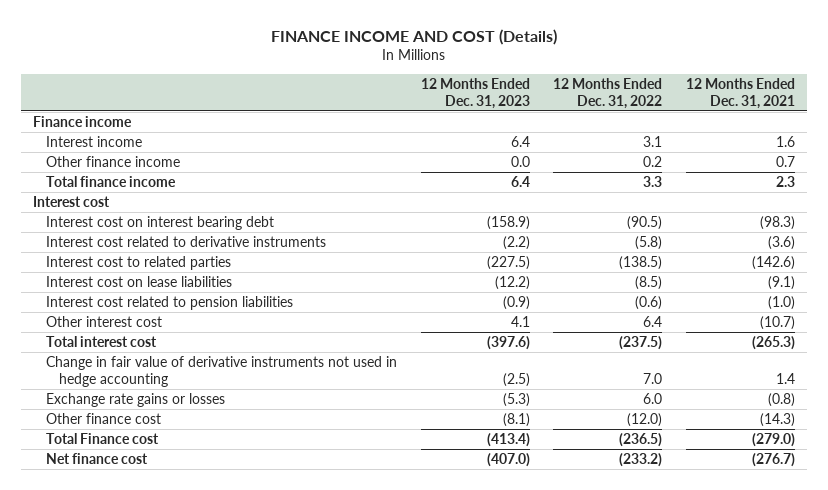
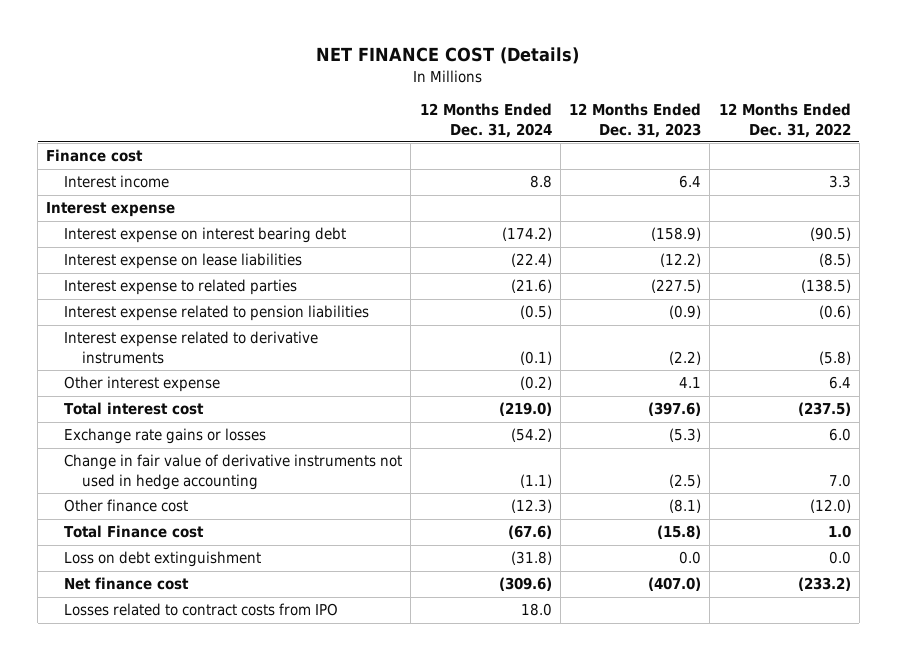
- FINANCE INCOME AND COST (Details)
+ NET FINANCE COST (Details)
- | 12 Months Ended Dec. 31, 2023 | 12 Months Ended Dec. 31, 2022 | 12 Months Ended Dec. 31, 2021
+ | 12 Months Ended Dec. 31, 2024 | 12 Months Ended Dec. 31, 2023 | 12 Months Ended Dec. 31, 2022
- Finance income
- Interest income | 6.4 | 3.1 | 1.6
- Other finance income | 0.0 | 0.2 | 0.7
- Total finance income | 6.4 | 3.3 | 2.3
- Interest cost
- Interest cost on interest bearing debt | (158.9) | (90.5) | (98.3)
- Interest cost related to derivative instruments | (2.2) | (5.8) | (3.6)
- Interest cost to related parties | (227.5) | (138.5) | (142.6)
- Interest cost on lease liabilities | (12.2) | (8.5) | (9.1)
- Interest cost related to pension liabilities | (0.9) | (0.6) | (1.0)
- Other interest cost | 4.1 | 6.4 | (10.7)
+ Finance cost
+ Interest income | 8.8 | 6.4 | 3.3
+ Interest expense
+ Interest expense on interest bearing debt | (174.2) | (158.9) | (90.5)
+ Interest expense on lease liabilities | (22.4) | (12.2) | (8.5)
+ Interest expense to related parties | (21.6) | (227.5) | (138.5)
+ Interest expense related to pension liabilities | (0.5) | (0.9) | (0.6)
+ Interest expense related to derivative instruments | (0.1) | (2.2) | (5.8)
+ Other interest expense | (0.2) | 4.1 | 6.4
moved down: Change in fair value of derivative instruments not used in hedge accounting | (1.1) | (2.5) | 7.0
- Total Finance cost | (413.4) | (236.5) | (279.0)
+ Total Finance cost | (67.6) | (15.8) | 1.0
+ Loss on debt extinguishment | (31.8) | 0.0 | 0.0
+ Losses related to contract costs from IPO | 18.0 | |

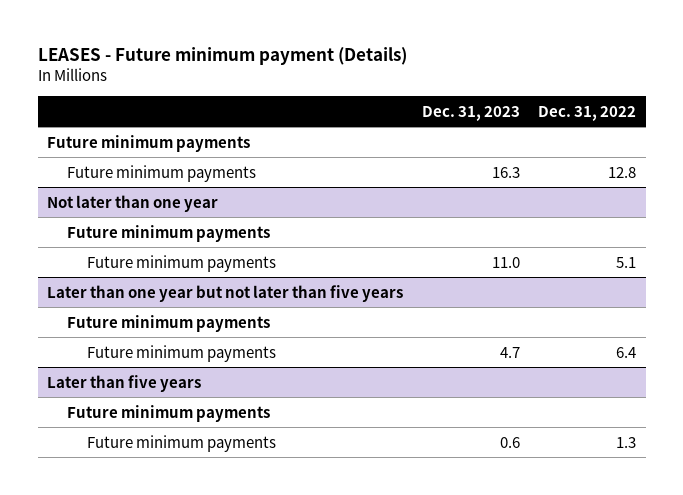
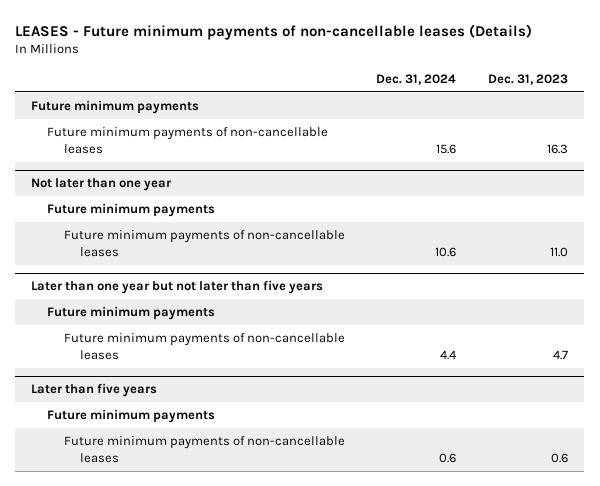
- LEASES - Future minimum payment (Details)
+ LEASES - Future minimum payments of non-cancellable leases (Details)
- | Dec. 31, 2023 | Dec. 31, 2022
+ | Dec. 31, 2024 | Dec. 31, 2023
- Future minimum payments | 16.3 | 12.8
+ Future minimum payments of non-cancellable leases | 15.6 | 16.3
@ Not later than one year
- Future minimum payments | 11.0 | 5.1
+ Future minimum payments of non-cancellable leases | 10.6 | 11.0
@ Later than one year but not later than five years
- Future minimum payments | 4.7 | 6.4
+ Future minimum payments of non-cancellable leases | 4.4 | 4.7
@ Later than five years
- Future minimum payments | 0.6 | 1.3
+ Future minimum payments of non-cancellable leases | 0.6 | 0.6

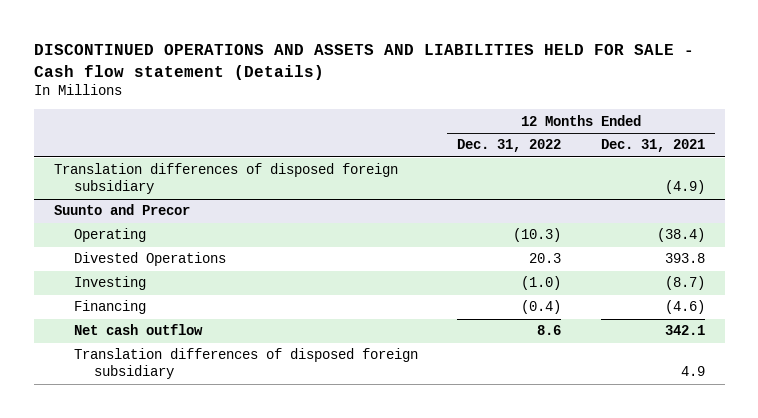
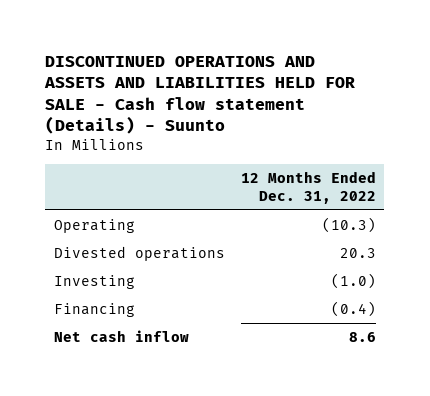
- DISCONTINUED OPERATIONS AND ASSETS AND LIABILITIES HELD FOR SALE - Cash flow statement (Details)
+ DISCONTINUED OPERATIONS AND ASSETS AND LIABILITIES HELD FOR SALE - Cash flow statement (Details) - Suunto
- | 12 Months Ended Dec. 31, 2022 | 12 Months Ended Dec. 31, 2021
+ | 12 Months Ended Dec. 31, 2022
- Translation differences of disposed foreign subsidiary | | (4.9)
- Suunto and Precor
- Divested Operations | 20.3 | 393.8
+ Divested operations | 20.3
- Net cash outflow | 8.6 | 342.1
- Translation differences of disposed foreign subsidiary | | 4.9
+ Net cash inflow | 8.6

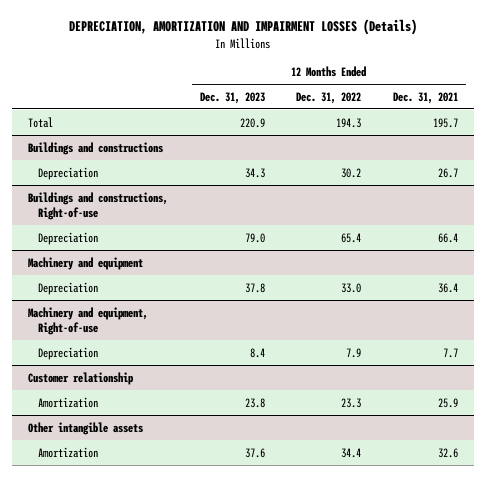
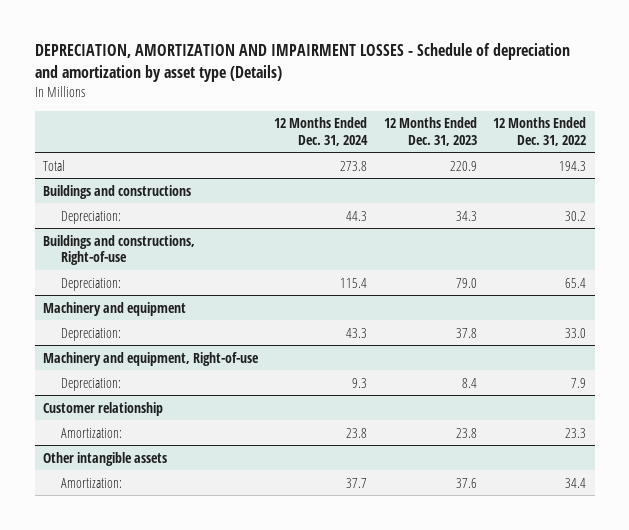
- DEPRECIATION, AMORTIZATION AND IMPAIRMENT LOSSES (Details)
+ DEPRECIATION, AMORTIZATION AND IMPAIRMENT LOSSES - Schedule of depreciation and amortization by asset type (Details)
- | 12 Months Ended Dec. 31, 2023 | 12 Months Ended Dec. 31, 2022 | 12 Months Ended Dec. 31, 2021
+ | 12 Months Ended Dec. 31, 2024 | 12 Months Ended Dec. 31, 2023 | 12 Months Ended Dec. 31, 2022
@ Buildings and constructions
- Depreciation | 34.3 | 30.2 | 26.7
+ Depreciation: | 44.3 | 34.3 | 30.2
@ Buildings and constructions, Right-of-use
- Depreciation | 79.0 | 65.4 | 66.4
+ Depreciation: | 115.4 | 79.0 | 65.4
@ Machinery and equipment
- Depreciation | 37.8 | 33.0 | 36.4
+ Depreciation: | 43.3 | 37.8 | 33.0
@ Machinery and equipment, Right-of-use
- Depreciation | 8.4 | 7.9 | 7.7
+ Depreciation: | 9.3 | 8.4 | 7.9
@ Customer relationship
- Amortization | 23.8 | 23.3 | 25.9
+ Amortization: | 23.8 | 23.8 | 23.3
@ Other intangible assets
- Amortization | 37.6 | 34.4 | 32.6
+ Amortization: | 37.7 | 37.6 | 34.4

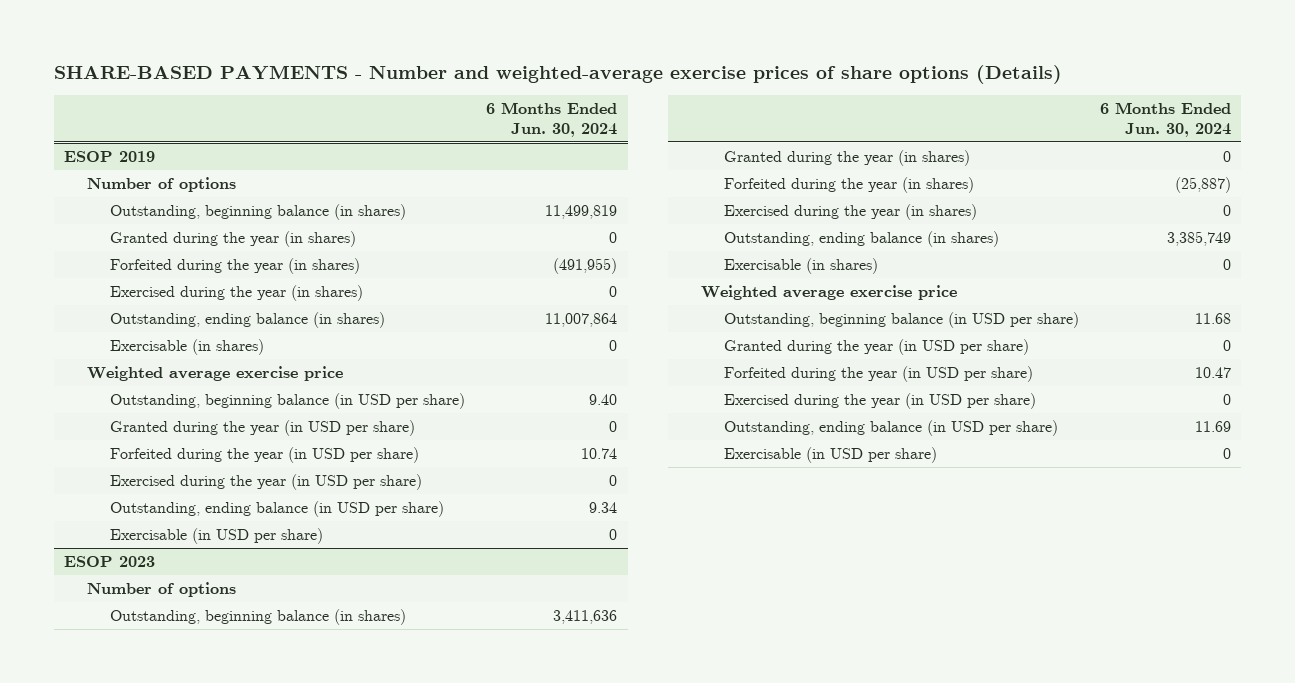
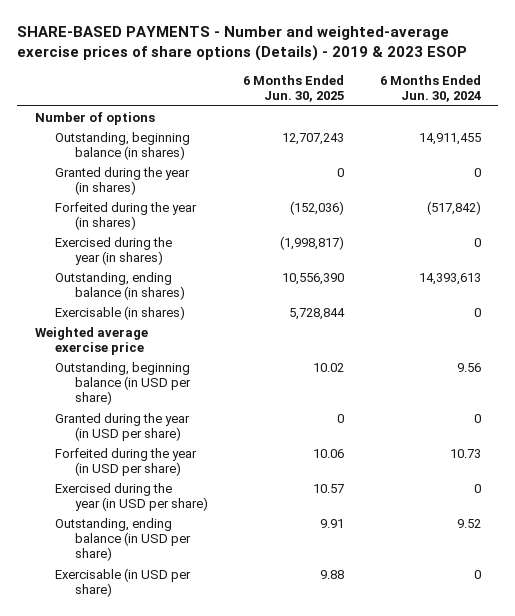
- SHARE-BASED PAYMENTS - Number and weighted-average exercise prices of share options (Details)
+ SHARE-BASED PAYMENTS - Number and weighted-average exercise prices of share options (Details) - 2019 & 2023 ESOP
- | 6 Months Ended Jun. 30, 2024
+ | 6 Months Ended Jun. 30, 2025 | 6 Months Ended Jun. 30, 2024
- ESOP 2019
- Outstanding, beginning balance (in shares) | 11,499,819
- Granted during the year (in shares) | 0
- Forfeited during the year (in shares) | (491,955)
- Exercised during the year (in shares) | 0
- Outstanding, ending balance (in shares) | 11,007,864
- Exercisable (in shares) | 0
- Weighted average exercise price
- Outstanding, beginning balance (in USD per share) | 9.40
- Granted during the year (in USD per share) | 0
- Forfeited during the year (in USD per share) | 10.74
- Exercised during the year (in USD per share) | 0
- Outstanding, ending balance (in USD per share) | 9.34
- Exercisable (in USD per share) | 0
- ESOP 2023
- Number of options
- Outstanding, beginning balance (in shares) | 3,411,636
+ Outstanding, beginning balance (in shares) | 12,707,243 | 14,911,455
- Forfeited during the year (in shares) | (25,887)
+ Forfeited during the year (in shares) | (152,036) | (517,842)
- Outstanding, ending balance (in shares) | 3,385,749
+ Outstanding, ending balance (in shares) | 10,556,390 | 14,393,613
- Outstanding, beginning balance (in USD per share) | 11.68
+ Outstanding, beginning balance (in USD per share) | 10.02 | 9.56
- Forfeited during the year (in USD per share) | 10.47
+ Forfeited during the year (in USD per share) | 10.06 | 10.73
- Outstanding, ending balance (in USD per share) | 11.69
+ Outstanding, ending balance (in USD per share) | 9.91 | 9.52

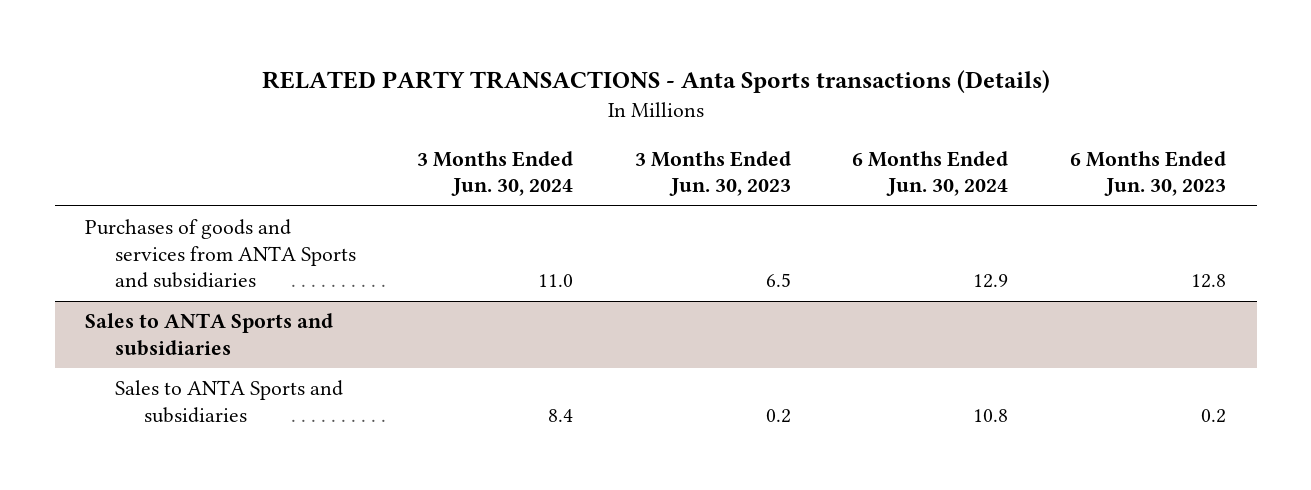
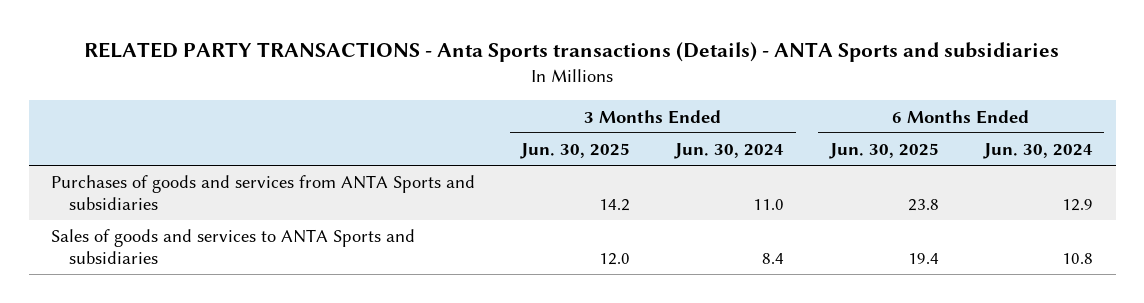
- RELATED PARTY TRANSACTIONS - Anta Sports transactions (Details)
+ RELATED PARTY TRANSACTIONS - Anta Sports transactions (Details) - ANTA Sports and subsidiaries
- | 3 Months Ended Jun. 30, 2024 | 3 Months Ended Jun. 30, 2023 | 6 Months Ended Jun. 30, 2024 | 6 Months Ended Jun. 30, 2023
+ | 3 Months Ended Jun. 30, 2025 | 3 Months Ended Jun. 30, 2024 | 6 Months Ended Jun. 30, 2025 | 6 Months Ended Jun. 30, 2024
- Sales to ANTA Sports and subsidiaries
- Sales to ANTA Sports and subsidiaries | 8.4 | 0.2 | 10.8 | 0.2
+ Sales of goods and services to ANTA Sports and subsidiaries | 12.0 | 8.4 | 19.4 | 10.8

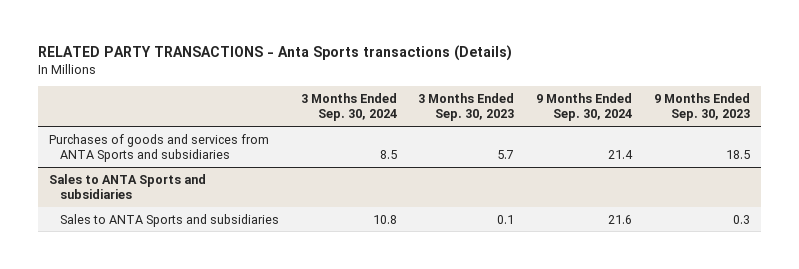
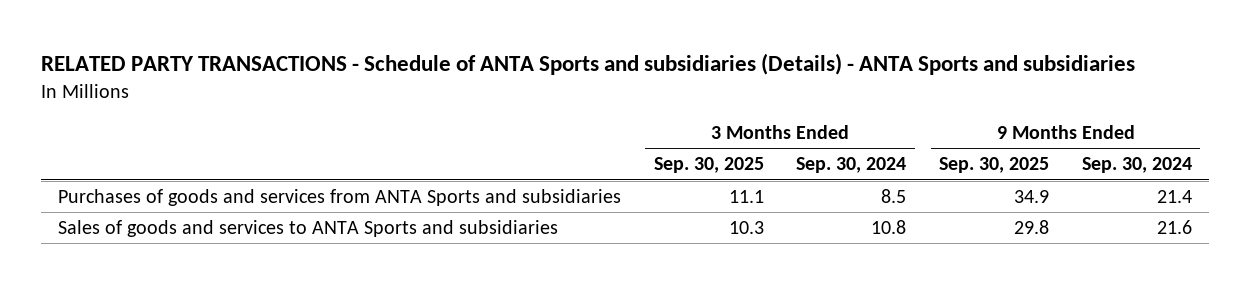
- RELATED PARTY TRANSACTIONS - Anta Sports transactions (Details)
+ RELATED PARTY TRANSACTIONS - Schedule of ANTA Sports and subsidiaries (Details) - ANTA Sports and subsidiaries
- | 3 Months Ended Sep. 30, 2024 | 3 Months Ended Sep. 30, 2023 | 9 Months Ended Sep. 30, 2024 | 9 Months Ended Sep. 30, 2023
+ | 3 Months Ended Sep. 30, 2025 | 3 Months Ended Sep. 30, 2024 | 9 Months Ended Sep. 30, 2025 | 9 Months Ended Sep. 30, 2024
- Sales to ANTA Sports and subsidiaries
- Sales to ANTA Sports and subsidiaries | 10.8 | 0.1 | 21.6 | 0.3
+ Sales of goods and services to ANTA Sports and subsidiaries | 10.3 | 10.8 | 29.8 | 21.6

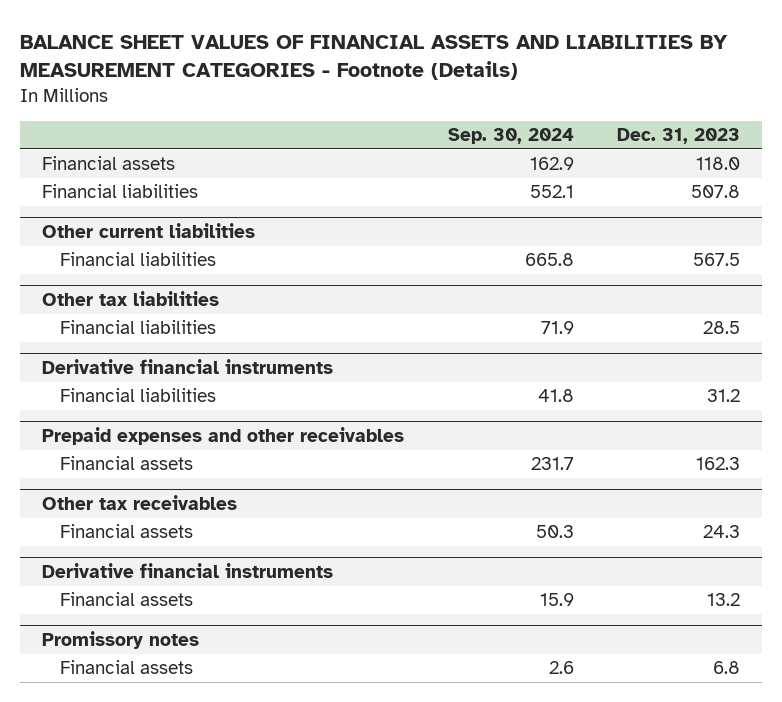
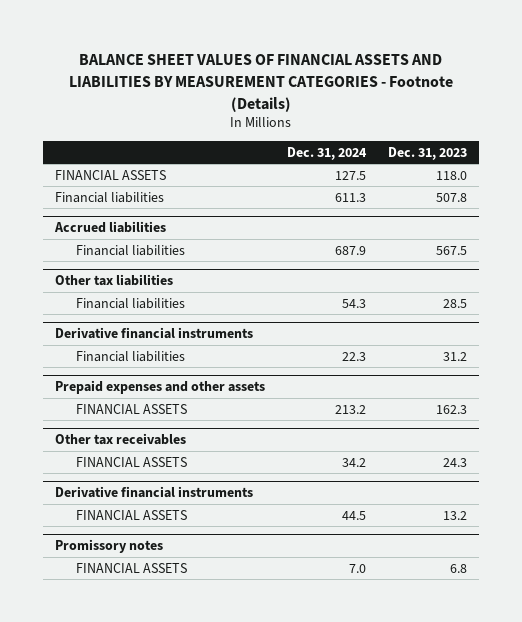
- | Sep. 30, 2024 | Dec. 31, 2023
+ | Dec. 31, 2024 | Dec. 31, 2023
- Financial assets | 162.9 | 118.0
+ FINANCIAL ASSETS | 127.5 | 118.0
- Other current liabilities
+ Accrued liabilities
- Prepaid expenses and other receivables
- Financial assets | 231.7 | 162.3
+ Prepaid expenses and other assets
+ FINANCIAL ASSETS | 213.2 | 162.3
@ Other tax receivables
- Financial assets | 50.3 | 24.3
+ FINANCIAL ASSETS | 34.2 | 24.3
@ Derivative financial instruments
- Financial assets | 15.9 | 13.2
+ FINANCIAL ASSETS | 44.5 | 13.2
@ Promissory notes
- Financial assets | 2.6 | 6.8
+ FINANCIAL ASSETS | 7.0 | 6.8

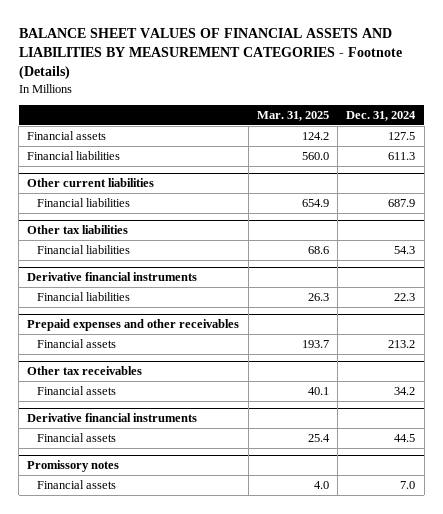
- | Dec. 31, 2024 | Dec. 31, 2023
+ | Mar. 31, 2025 | Dec. 31, 2024
- FINANCIAL ASSETS | 127.5 | 118.0
+ Financial assets | 124.2 | 127.5
- Accrued liabilities
+ Other current liabilities
- Prepaid expenses and other assets
- FINANCIAL ASSETS | 213.2 | 162.3
+ Prepaid expenses and other receivables
+ Financial assets | 193.7 | 213.2
@ Other tax receivables
- FINANCIAL ASSETS | 34.2 | 24.3
+ Financial assets | 40.1 | 34.2
@ Derivative financial instruments
- FINANCIAL ASSETS | 44.5 | 13.2
+ Financial assets | 25.4 | 44.5
@ Promissory notes
- FINANCIAL ASSETS | 7.0 | 6.8
+ Financial assets | 4.0 | 7.0

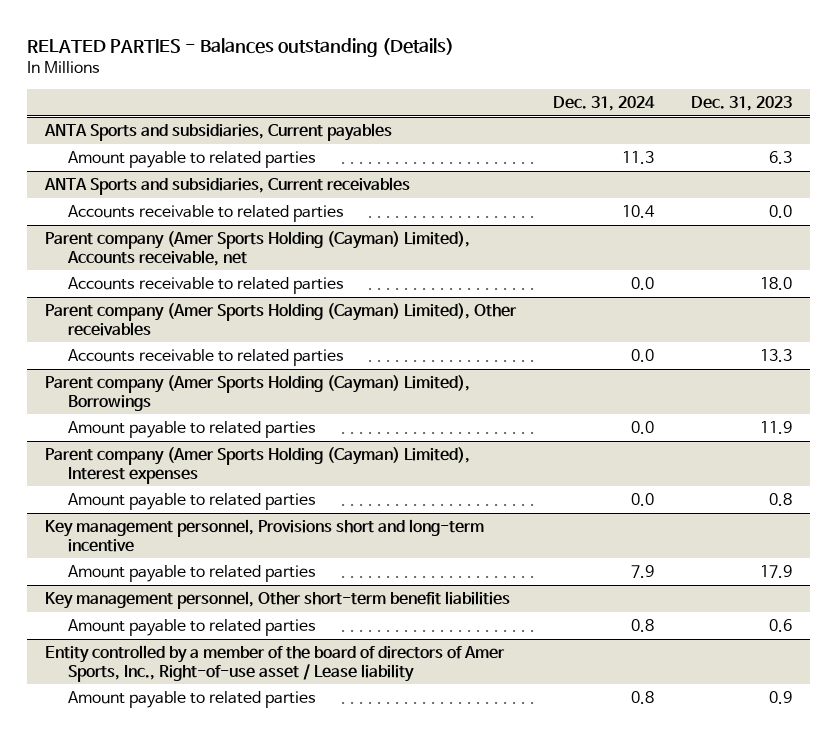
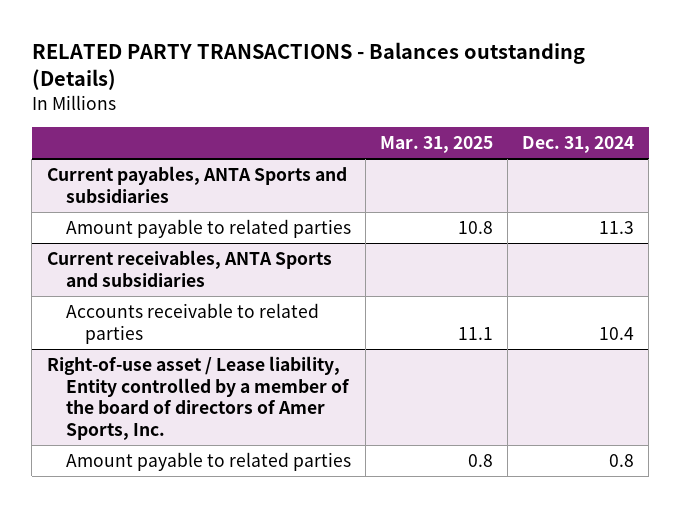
- RELATED PARTIES - Balances outstanding (Details)
+ RELATED PARTY TRANSACTIONS - Balances outstanding (Details)
- | Dec. 31, 2024 | Dec. 31, 2023
+ | Mar. 31, 2025 | Dec. 31, 2024
- ANTA Sports and subsidiaries, Current payables
+ Current payables, ANTA Sports and subsidiaries
- ANTA Sports and subsidiaries, Current receivables
+ Current receivables, ANTA Sports and subsidiaries
- Parent company (Amer Sports Holding (Cayman) Limited), Accounts receivable, net
- Accounts receivable to related parties | 0.0 | 18.0
- Parent company (Amer Sports Holding (Cayman) Limited), Other receivables
- Accounts receivable to related parties | 0.0 | 13.3
- Parent company (Amer Sports Holding (Cayman) Limited), Borrowings
- Amount payable to related parties | 0.0 | 11.9
- Parent company (Amer Sports Holding (Cayman) Limited), Interest expenses
- Amount payable to related parties | 0.0 | 0.8
- Key management personnel, Provisions short and long-term incentive
- Amount payable to related parties | 7.9 | 17.9
- Key management personnel, Other short-term benefit liabilities
- Amount payable to related parties | 0.8 | 0.6
- Entity controlled by a member of the board of directors of Amer Sports, Inc., Right-of-use asset / Lease liability
+ Right-of-use asset / Lease liability, Entity controlled by a member of the board of directors of Amer Sports, Inc.

